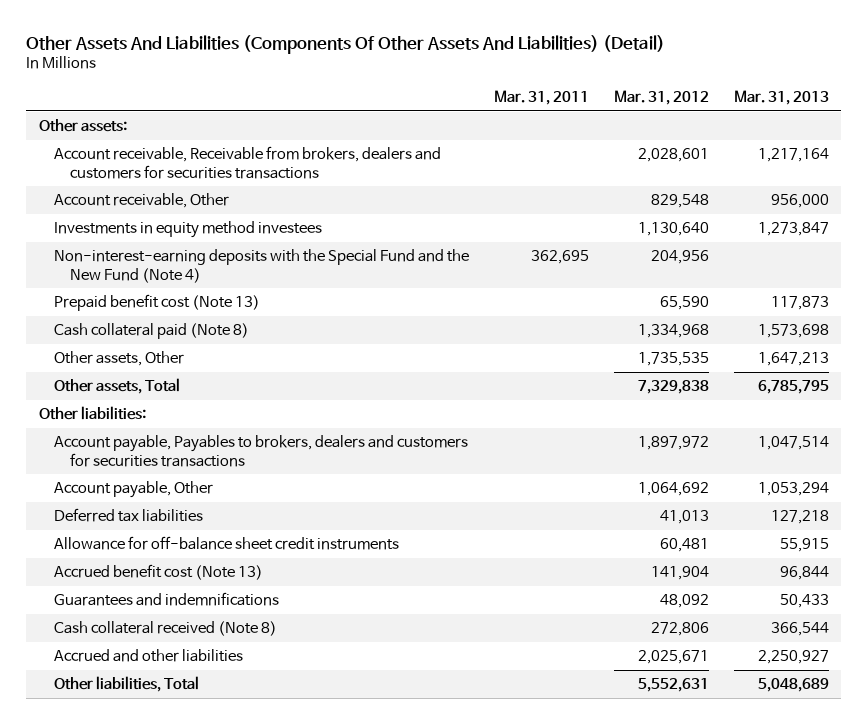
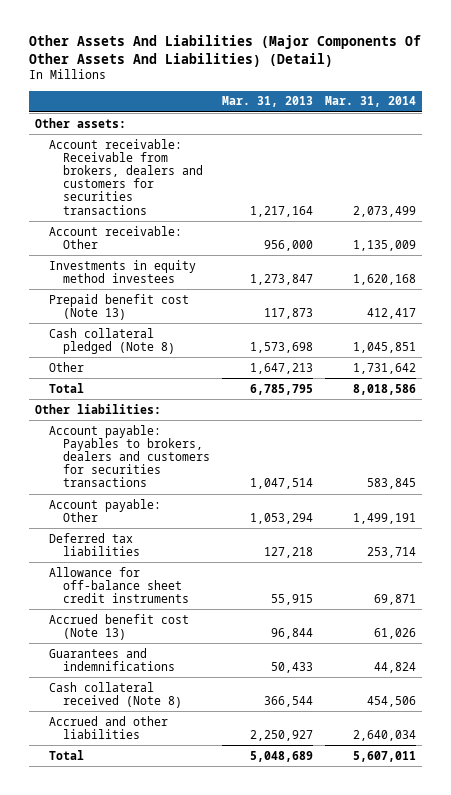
- Other Assets And Liabilities (Components Of Other Assets And Liabilities) (Detail)
+ Other Assets And Liabilities (Major Components Of Other Assets And Liabilities) (Detail)
- | Mar. 31, 2011 | Mar. 31, 2012 | Mar. 31, 2013
+ | Mar. 31, 2013 | Mar. 31, 2014
- Account receivable, Receivable from brokers, dealers and customers for securities transactions | | 2,028,601 | 1,217,164
- Account receivable, Other | | 829,548 | 956,000
+ Account receivable: Receivable from brokers, dealers and customers for securities transactions | 1,217,164 | 2,073,499
+ Account receivable: Other | 956,000 | 1,135,009
- Non-interest-earning deposits with the Special Fund and the New Fund (Note 4) | 362,695 | 204,956 |
- Cash collateral paid (Note 8) | | 1,334,968 | 1,573,698
- Other assets, Other | | 1,735,535 | 1,647,213
- Other assets, Total | | 7,329,838 | 6,785,795
+ Cash collateral pledged (Note 8) | 1,573,698 | 1,045,851
+ Other | 1,647,213 | 1,731,642
+ Total | 6,785,795 | 8,018,586
- Account payable, Payables to brokers, dealers and customers for securities transactions | | 1,897,972 | 1,047,514
- Account payable, Other | | 1,064,692 | 1,053,294
+ Account payable: Payables to brokers, dealers and customers for securities transactions | 1,047,514 | 583,845
+ Account payable: Other | 1,053,294 | 1,499,191
- Other liabilities, Total | | 5,552,631 | 5,048,689
+ Total | 5,048,689 | 5,607,011

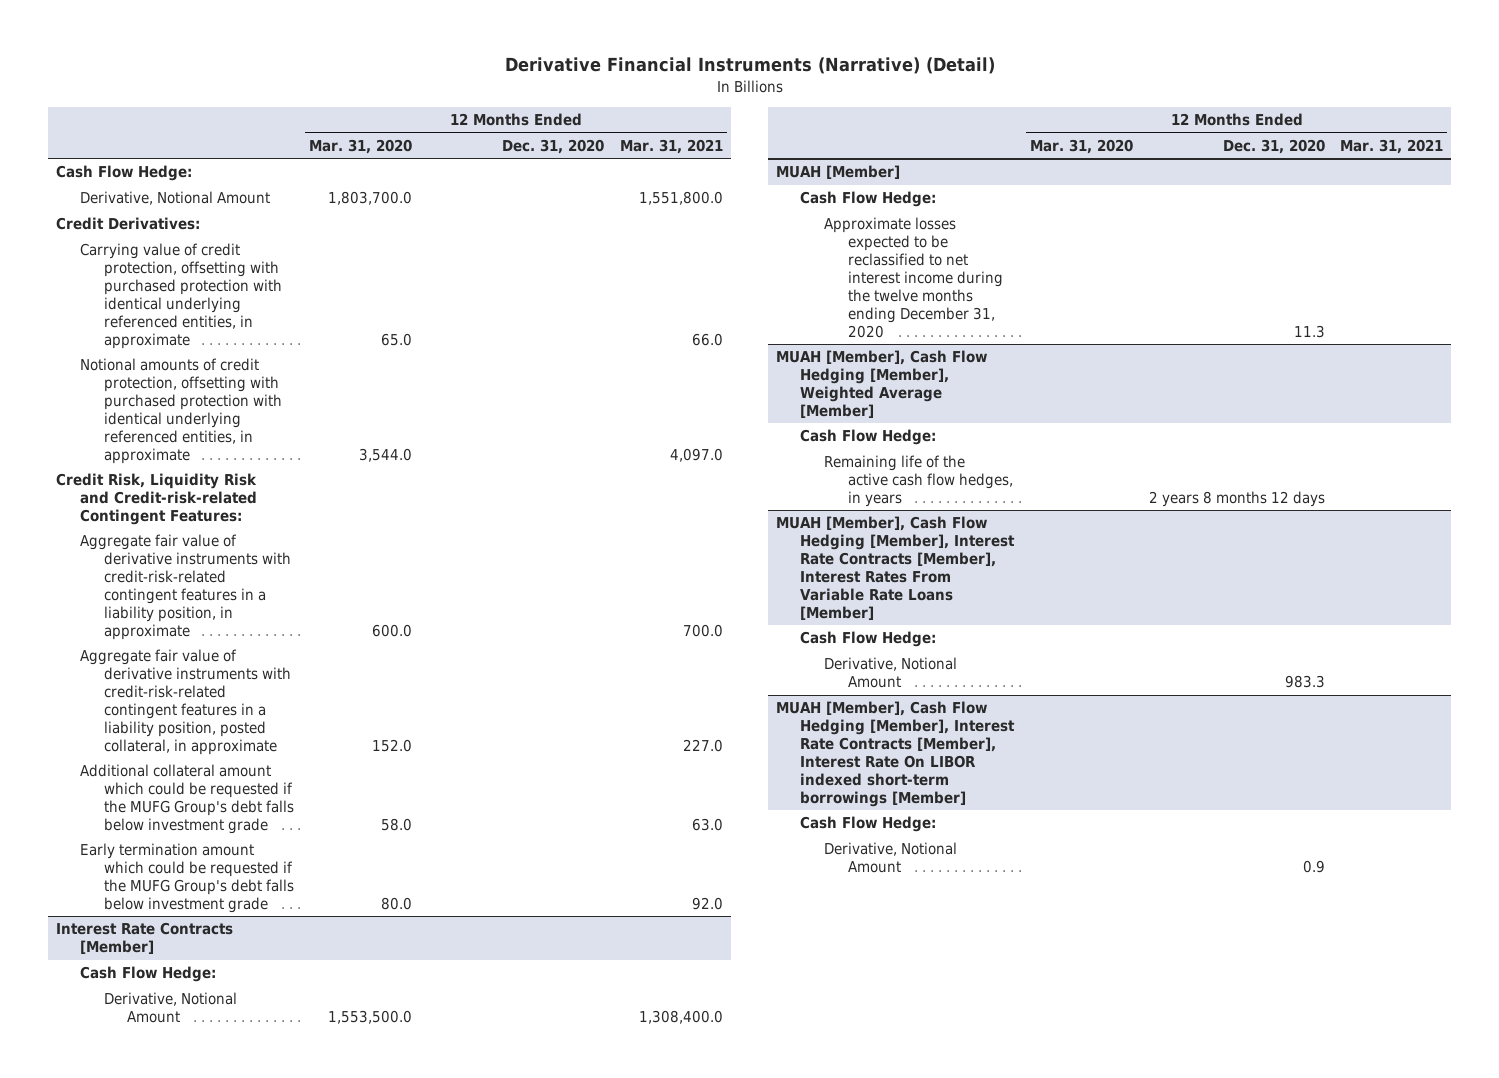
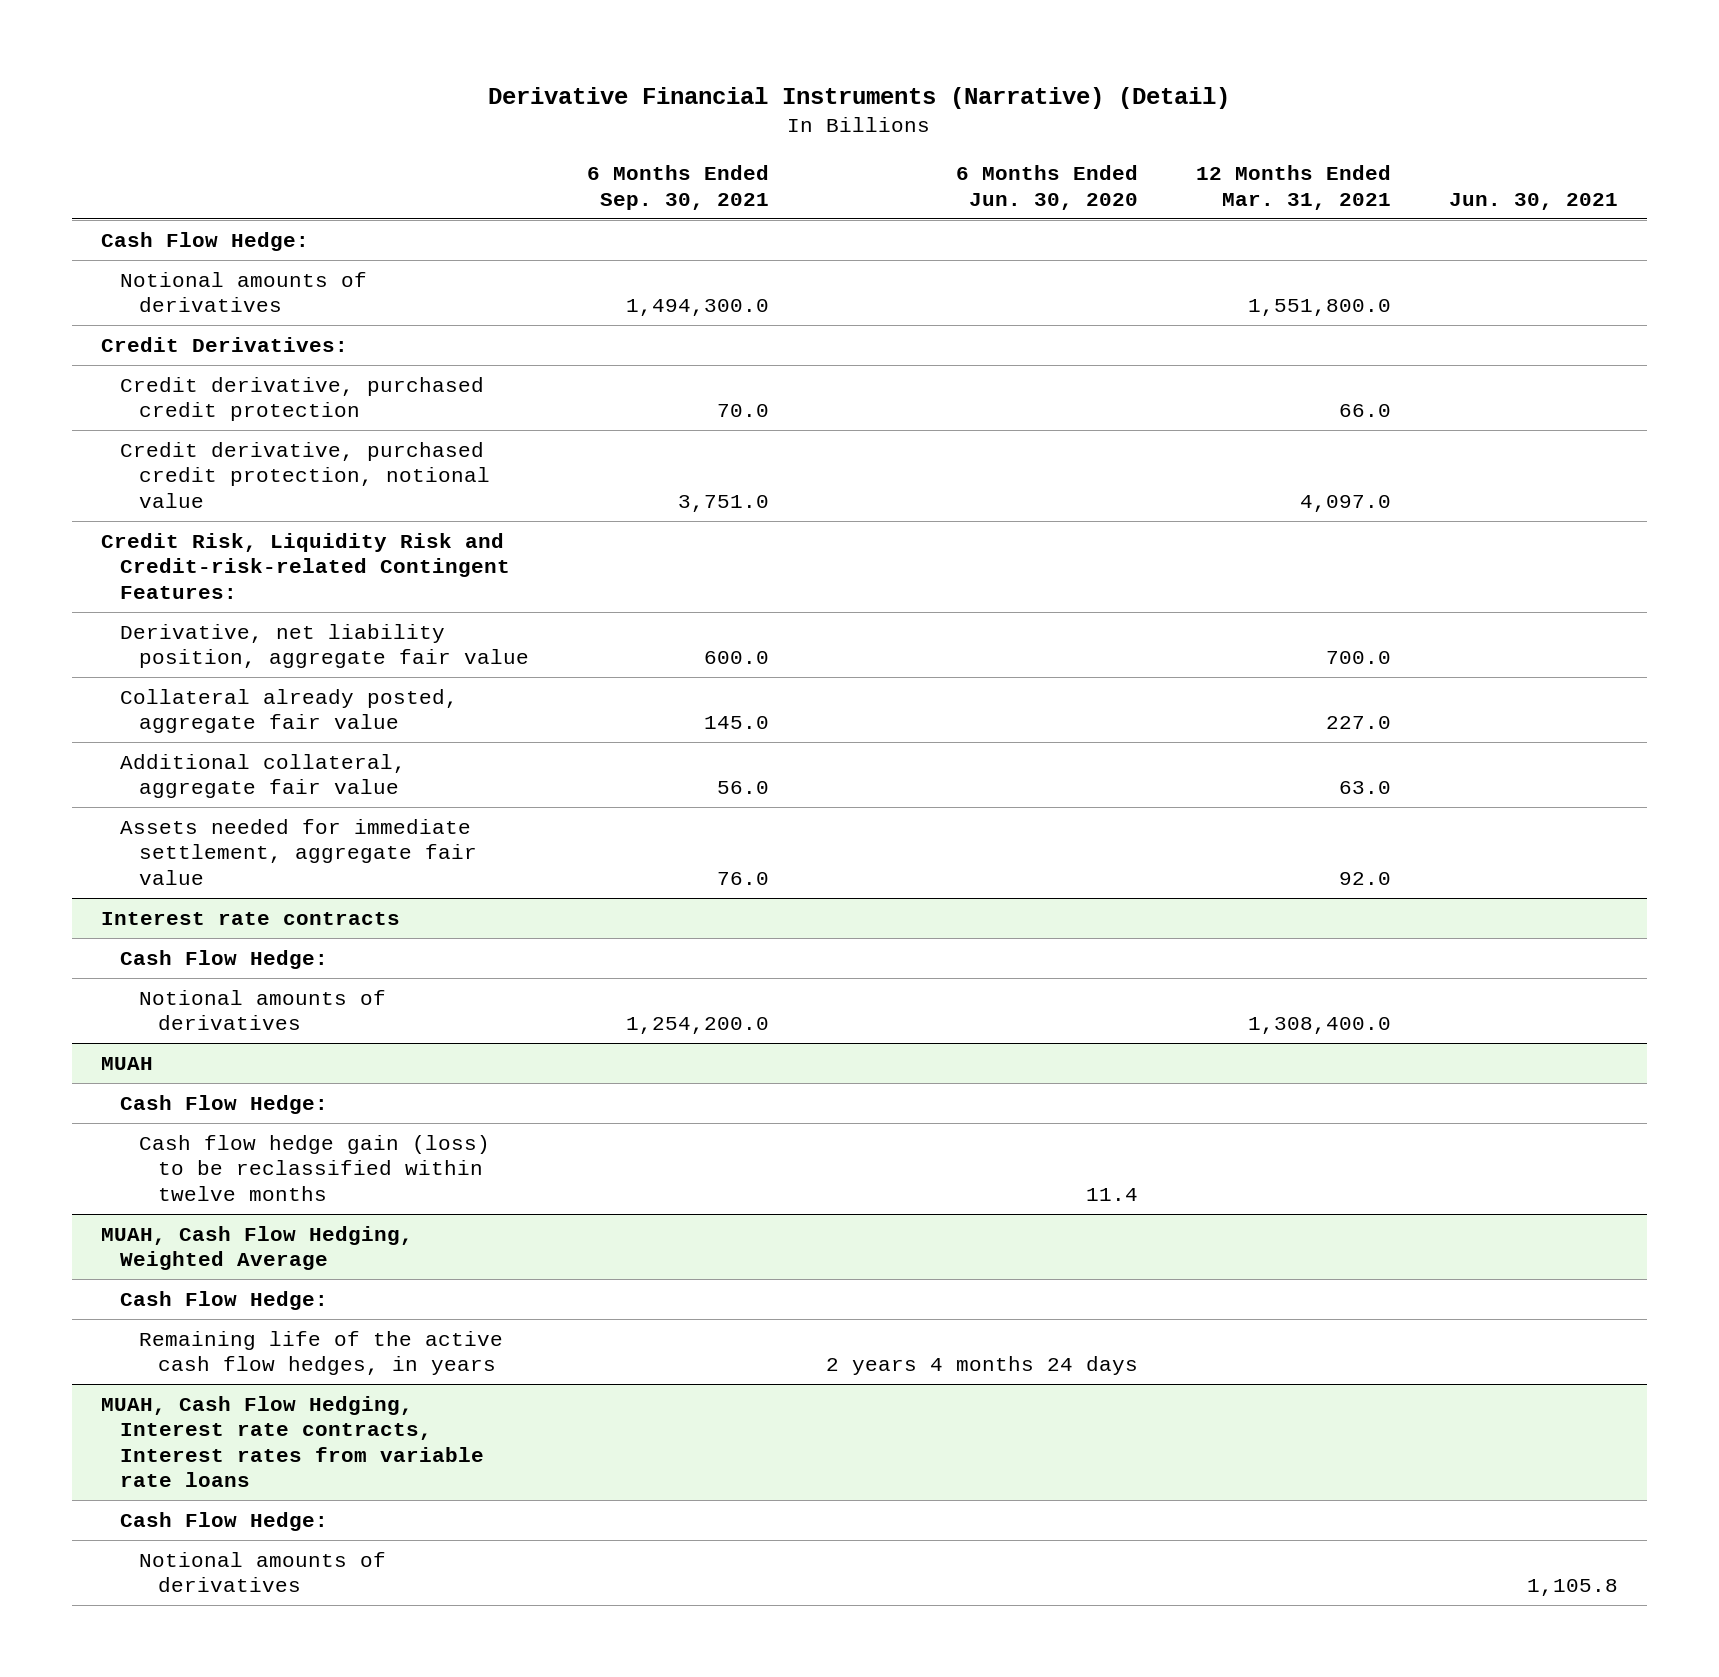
- | 12 Months Ended Mar. 31, 2020 | 12 Months Ended Dec. 31, 2020 | 12 Months Ended Mar. 31, 2021
+ | 6 Months Ended Sep. 30, 2021 | 6 Months Ended Jun. 30, 2020 | 12 Months Ended Mar. 31, 2021 | Jun. 30, 2021
- Derivative, Notional Amount | 1,803,700.0 | | 1,551,800.0
+ Notional amounts of derivatives | 1,494,300.0 | | 1,551,800.0 |
- Carrying value of credit protection, offsetting with purchased protection with identical underlying referenced entities, in approximate | 65.0 | | 66.0
- Notional amounts of credit protection, offsetting with purchased protection with identical underlying referenced entities, in approximate | 3,544.0 | | 4,097.0
+ Credit derivative, purchased credit protection | 70.0 | | 66.0 |
+ Credit derivative, purchased credit protection, notional value | 3,751.0 | | 4,097.0 |
- Aggregate fair value of derivative instruments with credit-risk-related contingent features in a liability position, in approximate | 600.0 | | 700.0
- Aggregate fair value of derivative instruments with credit-risk-related contingent features in a liability position, posted collateral, in approximate | 152.0 | | 227.0
- Additional collateral amount which could be requested if the MUFG Group's debt falls below investment grade | 58.0 | | 63.0
- Early termination amount which could be requested if the MUFG Group's debt falls below investment grade | 80.0 | | 92.0
- Interest Rate Contracts [Member]
+ Derivative, net liability position, aggregate fair value | 600.0 | | 700.0 |
+ Collateral already posted, aggregate fair value | 145.0 | | 227.0 |
+ Additional collateral, aggregate fair value | 56.0 | | 63.0 |
+ Assets needed for immediate settlement, aggregate fair value | 76.0 | | 92.0 |
+ Interest rate contracts
- Derivative, Notional Amount | 1,553,500.0 | | 1,308,400.0
- MUAH [Member]
+ Notional amounts of derivatives | 1,254,200.0 | | 1,308,400.0 |
+ MUAH
- Approximate losses expected to be reclassified to net interest income during the twelve months ending December 31, 2020 | | 11.3 |
- MUAH [Member], Cash Flow Hedging [Member], Weighted Average [Member]
+ Cash flow hedge gain (loss) to be reclassified within twelve months | | 11.4 | |
+ MUAH, Cash Flow Hedging, Weighted Average
- MUAH [Member], Cash Flow Hedging [Member], Interest Rate Contracts [Member], Interest Rates From Variable Rate Loans [Member]
- Cash Flow Hedge:
- Derivative, Notional Amount | | 983.3 |
- MUAH [Member], Cash Flow Hedging [Member], Interest Rate Contracts [Member], Interest Rate On LIBOR indexed short-term borrowings [Member]
+ MUAH, Cash Flow Hedging, Interest rate contracts, Interest rates from variable rate loans
- Derivative, Notional Amount | | 0.9 |
+ Notional amounts of derivatives | | | | 1,105.8

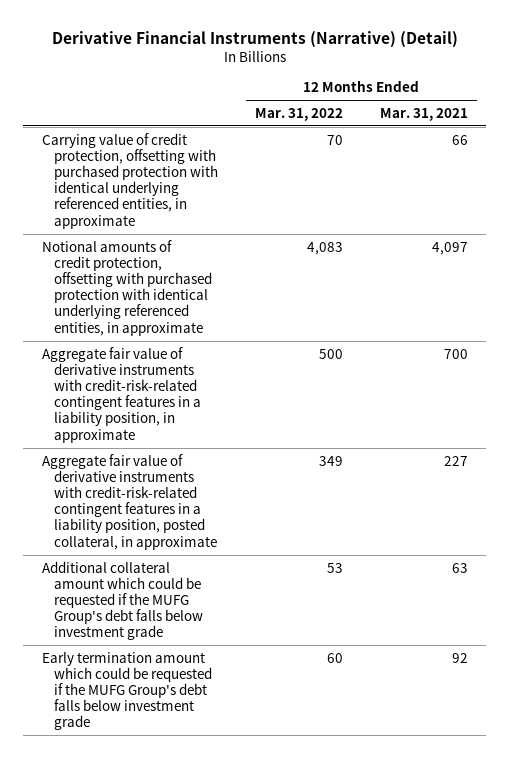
- | 6 Months Ended Sep. 30, 2021 | 6 Months Ended Jun. 30, 2020 | 12 Months Ended Mar. 31, 2021 | Jun. 30, 2021
+ | 12 Months Ended Mar. 31, 2022 | 12 Months Ended Mar. 31, 2021
- Cash Flow Hedge:
- Notional amounts of derivatives | 1,494,300.0 | | 1,551,800.0 |
- Credit Derivatives:
- Credit derivative, purchased credit protection | 70.0 | | 66.0 |
- Credit derivative, purchased credit protection, notional value | 3,751.0 | | 4,097.0 |
- Credit Risk, Liquidity Risk and Credit-risk-related Contingent Features:
- Derivative, net liability position, aggregate fair value | 600.0 | | 700.0 |
- Collateral already posted, aggregate fair value | 145.0 | | 227.0 |
- Additional collateral, aggregate fair value | 56.0 | | 63.0 |
- Assets needed for immediate settlement, aggregate fair value | 76.0 | | 92.0 |
- Interest rate contracts
- Cash Flow Hedge:
- Notional amounts of derivatives | 1,254,200.0 | | 1,308,400.0 |
- MUAH
- Cash Flow Hedge:
- Cash flow hedge gain (loss) to be reclassified within twelve months | | 11.4 | |
- MUAH, Cash Flow Hedging, Weighted Average
- Cash Flow Hedge:
- Remaining life of the active cash flow hedges, in years | | 2 years 4 months 24 days | |
- MUAH, Cash Flow Hedging, Interest rate contracts, Interest rates from variable rate loans
- Cash Flow Hedge:
- Notional amounts of derivatives | | | | 1,105.8
+ Carrying value of credit protection, offsetting with purchased protection with identical underlying referenced entities, in approximate | 70 | 66
+ Notional amounts of credit protection, offsetting with purchased protection with identical underlying referenced entities, in approximate | 4,083 | 4,097
+ Aggregate fair value of derivative instruments with credit-risk-related contingent features in a liability position, in approximate | 500 | 700
+ Aggregate fair value of derivative instruments with credit-risk-related contingent features in a liability position, posted collateral, in approximate | 349 | 227
+ Additional collateral amount which could be requested if the MUFG Group's debt falls below investment grade | 53 | 63
+ Early termination amount which could be requested if the MUFG Group's debt falls below investment grade | 60 | 92

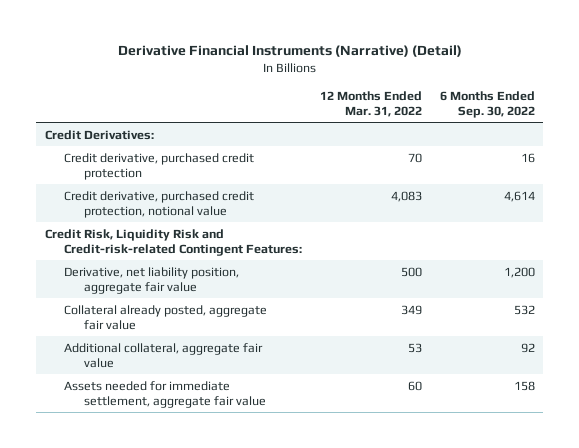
- | 12 Months Ended Mar. 31, 2022 | 12 Months Ended Mar. 31, 2021
+ | 12 Months Ended Mar. 31, 2022 | 6 Months Ended Sep. 30, 2022
- Carrying value of credit protection, offsetting with purchased protection with identical underlying referenced entities, in approximate | 70 | 66
- Notional amounts of credit protection, offsetting with purchased protection with identical underlying referenced entities, in approximate | 4,083 | 4,097
- Aggregate fair value of derivative instruments with credit-risk-related contingent features in a liability position, in approximate | 500 | 700
- Aggregate fair value of derivative instruments with credit-risk-related contingent features in a liability position, posted collateral, in approximate | 349 | 227
- Additional collateral amount which could be requested if the MUFG Group's debt falls below investment grade | 53 | 63
- Early termination amount which could be requested if the MUFG Group's debt falls below investment grade | 60 | 92
+ Credit Derivatives:
+ Credit derivative, purchased credit protection | 70 | 16
+ Credit derivative, purchased credit protection, notional value | 4,083 | 4,614
+ Credit Risk, Liquidity Risk and Credit-risk-related Contingent Features:
+ Derivative, net liability position, aggregate fair value | 500 | 1,200
+ Collateral already posted, aggregate fair value | 349 | 532
+ Additional collateral, aggregate fair value | 53 | 92
+ Assets needed for immediate settlement, aggregate fair value | 60 | 158

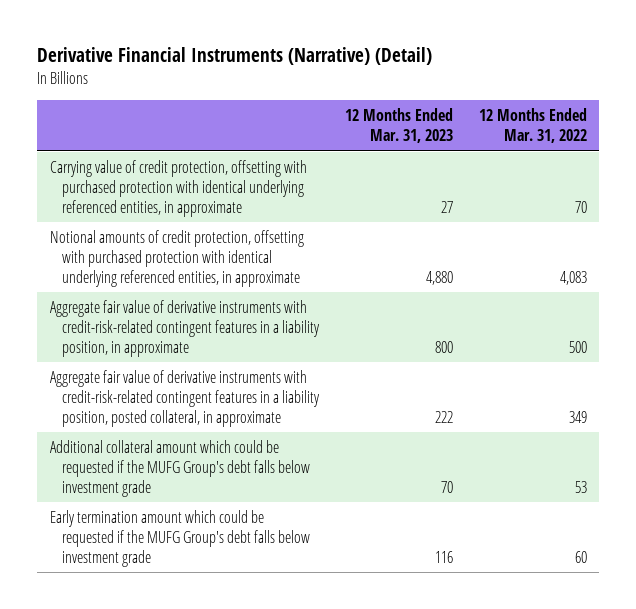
- | 12 Months Ended Mar. 31, 2022 | 6 Months Ended Sep. 30, 2022
+ | 12 Months Ended Mar. 31, 2023 | 12 Months Ended Mar. 31, 2022
- Credit Derivatives:
- Credit derivative, purchased credit protection | 70 | 16
- Credit derivative, purchased credit protection, notional value | 4,083 | 4,614
- Credit Risk, Liquidity Risk and Credit-risk-related Contingent Features:
- Derivative, net liability position, aggregate fair value | 500 | 1,200
- Collateral already posted, aggregate fair value | 349 | 532
- Additional collateral, aggregate fair value | 53 | 92
- Assets needed for immediate settlement, aggregate fair value | 60 | 158
+ Carrying value of credit protection, offsetting with purchased protection with identical underlying referenced entities, in approximate | 27 | 70
+ Notional amounts of credit protection, offsetting with purchased protection with identical underlying referenced entities, in approximate | 4,880 | 4,083
+ Aggregate fair value of derivative instruments with credit-risk-related contingent features in a liability position, in approximate | 800 | 500
+ Aggregate fair value of derivative instruments with credit-risk-related contingent features in a liability position, posted collateral, in approximate | 222 | 349
+ Additional collateral amount which could be requested if the MUFG Group's debt falls below investment grade | 70 | 53
+ Early termination amount which could be requested if the MUFG Group's debt falls below investment grade | 116 | 60

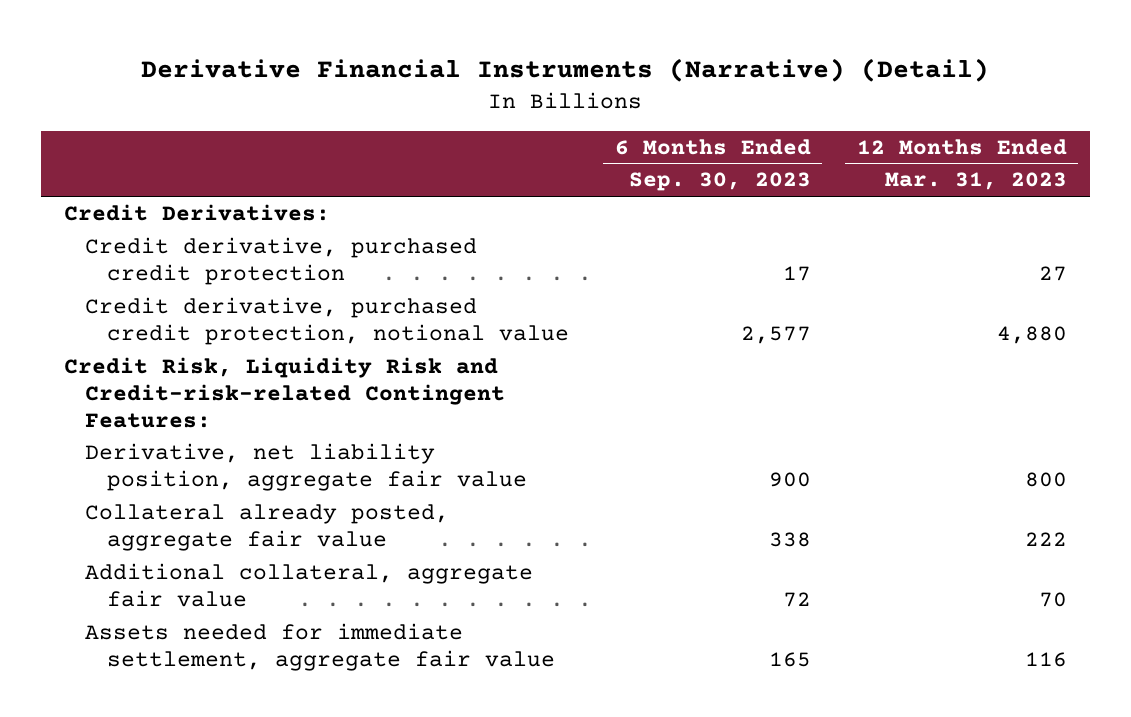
- | 12 Months Ended Mar. 31, 2023 | 12 Months Ended Mar. 31, 2022
+ | 6 Months Ended Sep. 30, 2023 | 12 Months Ended Mar. 31, 2023
- Carrying value of credit protection, offsetting with purchased protection with identical underlying referenced entities, in approximate | 27 | 70
- Notional amounts of credit protection, offsetting with purchased protection with identical underlying referenced entities, in approximate | 4,880 | 4,083
- Aggregate fair value of derivative instruments with credit-risk-related contingent features in a liability position, in approximate | 800 | 500
- Aggregate fair value of derivative instruments with credit-risk-related contingent features in a liability position, posted collateral, in approximate | 222 | 349
- Additional collateral amount which could be requested if the MUFG Group's debt falls below investment grade | 70 | 53
- Early termination amount which could be requested if the MUFG Group's debt falls below investment grade | 116 | 60
+ Credit Derivatives:
+ Credit derivative, purchased credit protection | 17 | 27
+ Credit derivative, purchased credit protection, notional value | 2,577 | 4,880
+ Credit Risk, Liquidity Risk and Credit-risk-related Contingent Features:
+ Derivative, net liability position, aggregate fair value | 900 | 800
+ Collateral already posted, aggregate fair value | 338 | 222
+ Additional collateral, aggregate fair value | 72 | 70
+ Assets needed for immediate settlement, aggregate fair value | 165 | 116

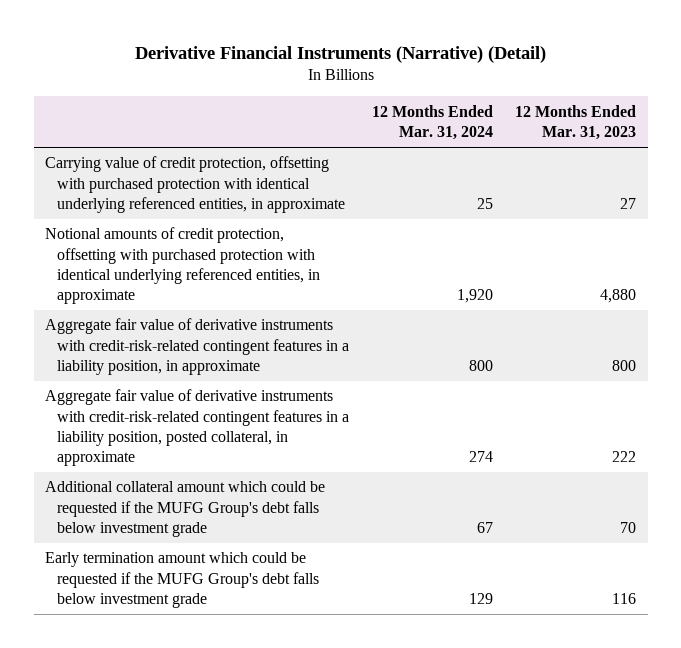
- | 6 Months Ended Sep. 30, 2023 | 12 Months Ended Mar. 31, 2023
+ | 12 Months Ended Mar. 31, 2024 | 12 Months Ended Mar. 31, 2023
- Credit Derivatives:
- Credit derivative, purchased credit protection | 17 | 27
- Credit derivative, purchased credit protection, notional value | 2,577 | 4,880
- Credit Risk, Liquidity Risk and Credit-risk-related Contingent Features:
- Derivative, net liability position, aggregate fair value | 900 | 800
- Collateral already posted, aggregate fair value | 338 | 222
- Additional collateral, aggregate fair value | 72 | 70
- Assets needed for immediate settlement, aggregate fair value | 165 | 116
+ Carrying value of credit protection, offsetting with purchased protection with identical underlying referenced entities, in approximate | 25 | 27
+ Notional amounts of credit protection, offsetting with purchased protection with identical underlying referenced entities, in approximate | 1,920 | 4,880
+ Aggregate fair value of derivative instruments with credit-risk-related contingent features in a liability position, in approximate | 800 | 800
+ Aggregate fair value of derivative instruments with credit-risk-related contingent features in a liability position, posted collateral, in approximate | 274 | 222
+ Additional collateral amount which could be requested if the MUFG Group's debt falls below investment grade | 67 | 70
+ Early termination amount which could be requested if the MUFG Group's debt falls below investment grade | 129 | 116

